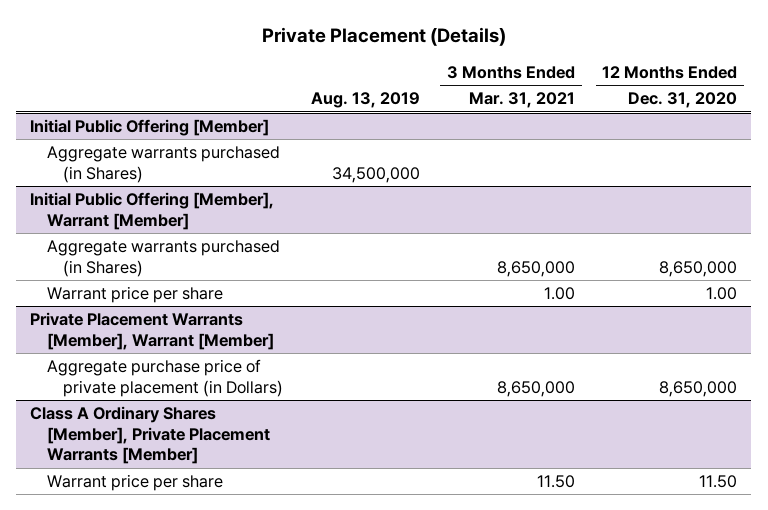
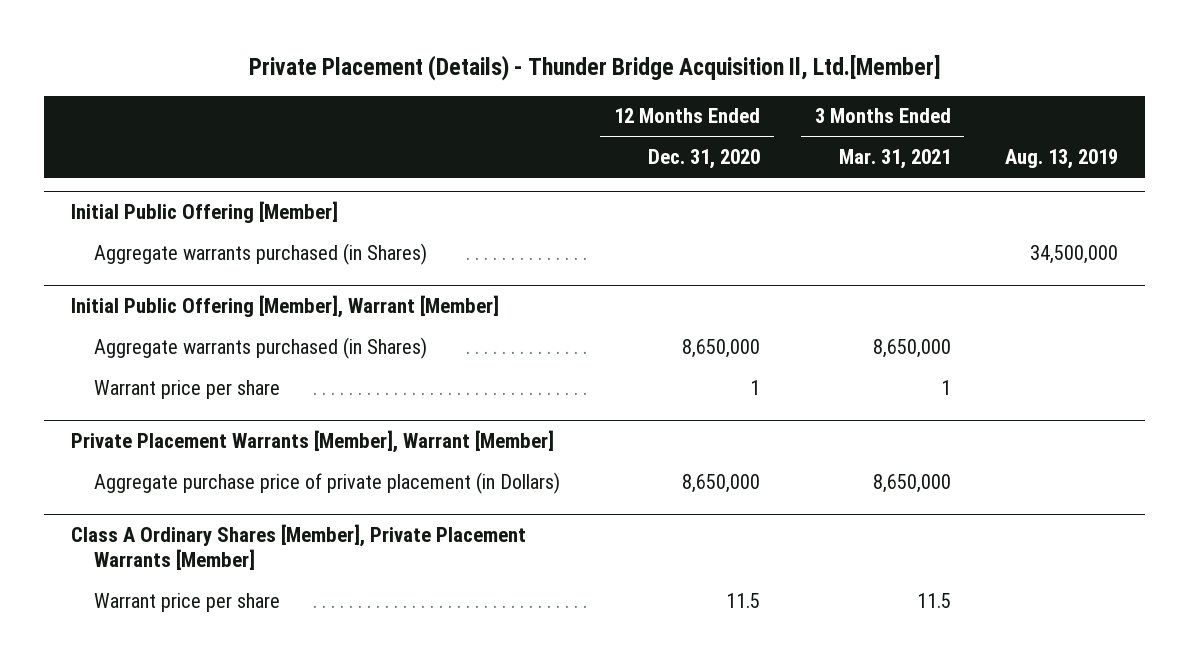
- Private Placement (Details)
+ Private Placement (Details) - Thunder Bridge Acquisition Il, Ltd.[Member]
- | Aug. 13, 2019 | 3 Months Ended Mar. 31, 2021 | 12 Months Ended Dec. 31, 2020
+ | 12 Months Ended Dec. 31, 2020 | 3 Months Ended Mar. 31, 2021 | Aug. 13, 2019
@ Initial Public Offering [Member], Warrant [Member]
- Warrant price per share | | 1.00 | 1.00
+ Warrant price per share | 1 | 1 |
@ Class A Ordinary Shares [Member], Private Placement Warrants [Member]
- Warrant price per share | | 11.50 | 11.50
+ Warrant price per share | 11.5 | 11.5 |

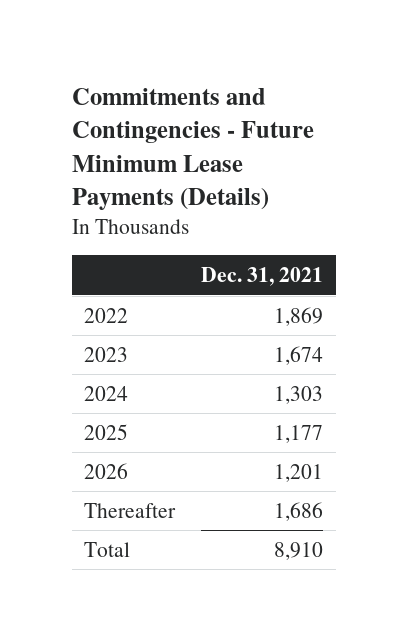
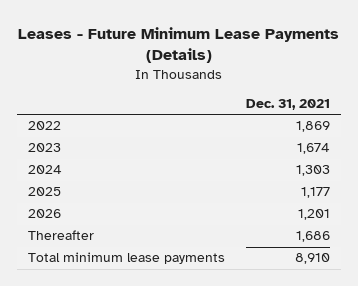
- Commitments and Contingencies - Future Minimum Lease Payments (Details)
+ Leases - Future Minimum Lease Payments (Details)
- Total | 8,910
+ Total minimum lease payments | 8,910

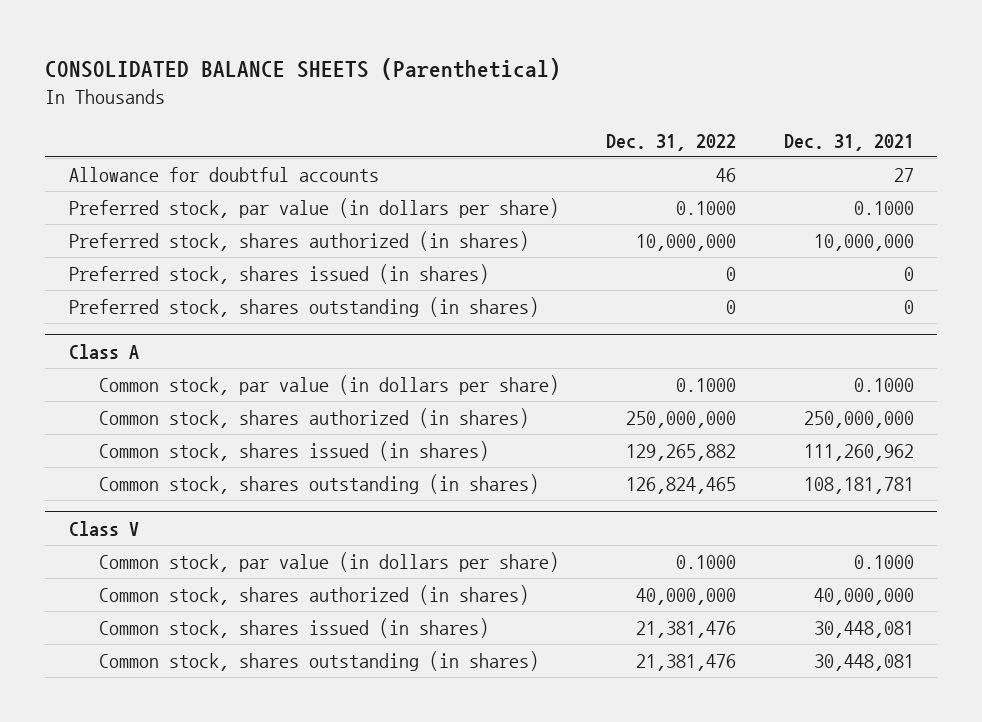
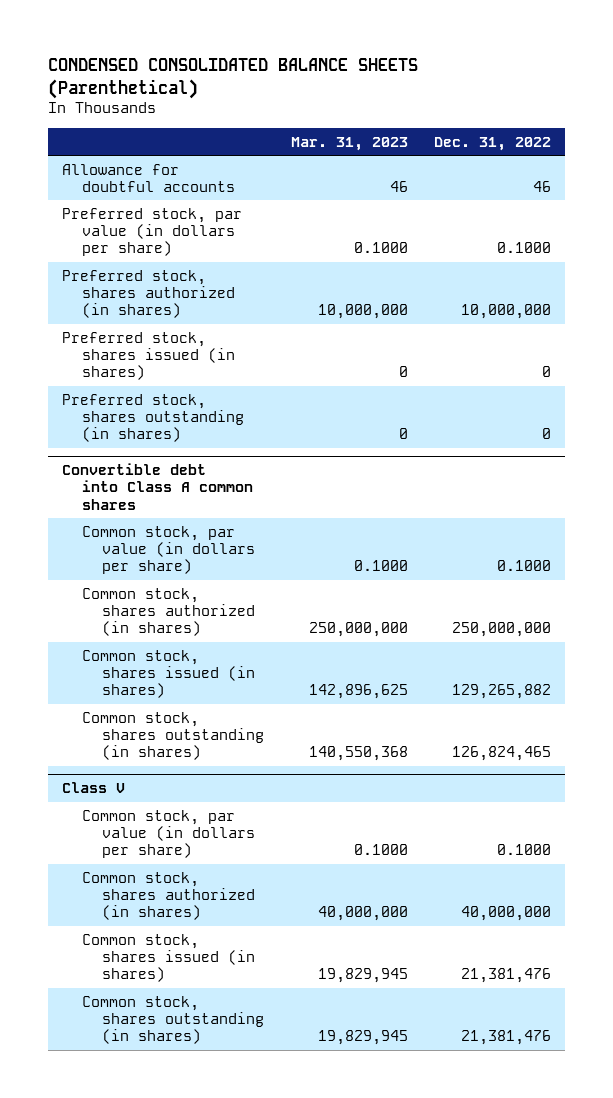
- CONSOLIDATED BALANCE SHEETS (Parenthetical)
+ CONDENSED CONSOLIDATED BALANCE SHEETS (Parenthetical)
- | Dec. 31, 2022 | Dec. 31, 2021
+ | Mar. 31, 2023 | Dec. 31, 2022
- Class A
+ Convertible debt into Class A common shares

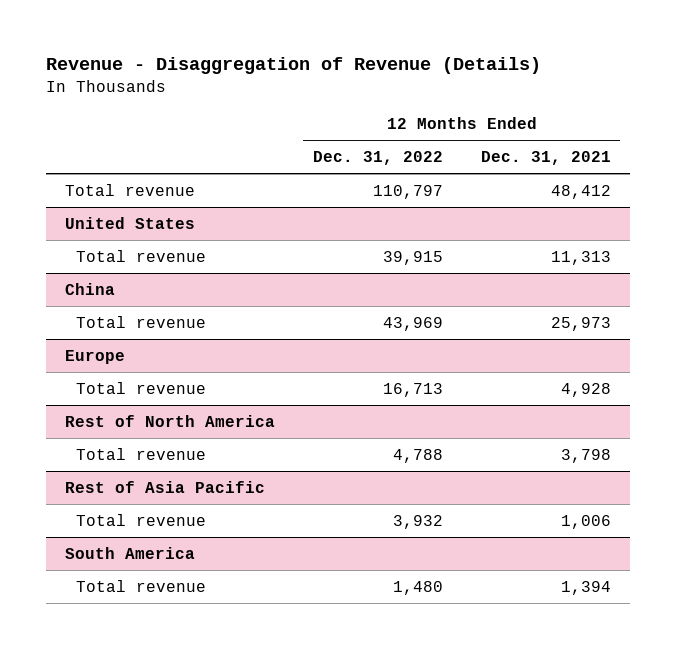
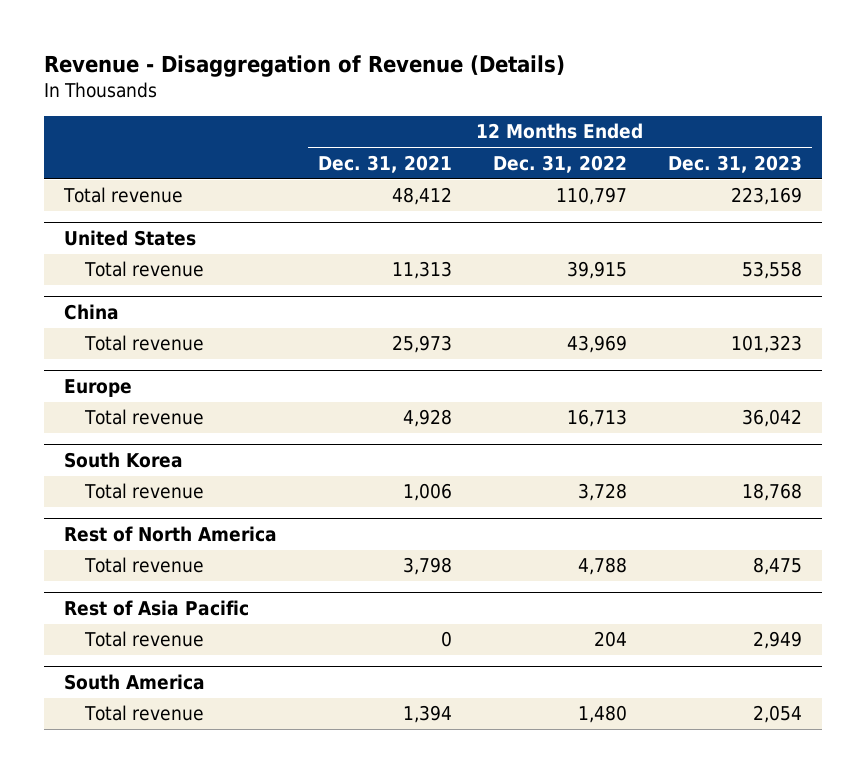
- | 12 Months Ended Dec. 31, 2022 | 12 Months Ended Dec. 31, 2021
+ | 12 Months Ended Dec. 31, 2021 | 12 Months Ended Dec. 31, 2022 | 12 Months Ended Dec. 31, 2023
+ South Korea
+ Total revenue | 1,006 | 3,728 | 18,768
@ Rest of Asia Pacific
- Total revenue | 3,932 | 1,006
+ Total revenue | 0 | 204 | 2,949

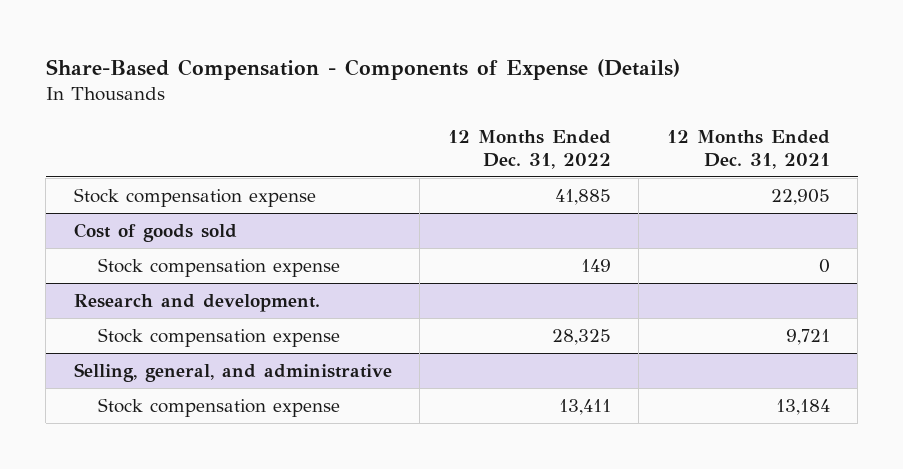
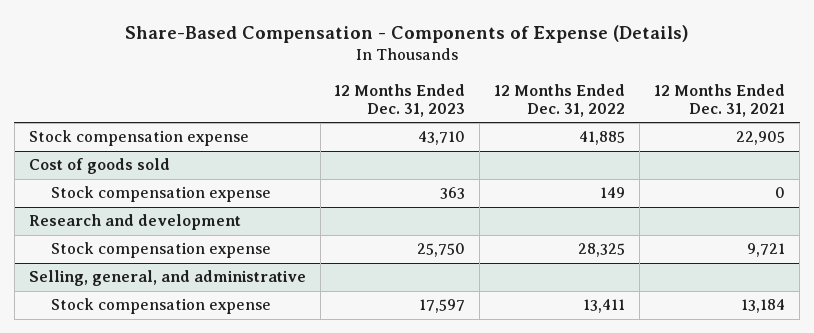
- | 12 Months Ended Dec. 31, 2022 | 12 Months Ended Dec. 31, 2021
+ | 12 Months Ended Dec. 31, 2023 | 12 Months Ended Dec. 31, 2022 | 12 Months Ended Dec. 31, 2021
- Research and development.
+ Research and development

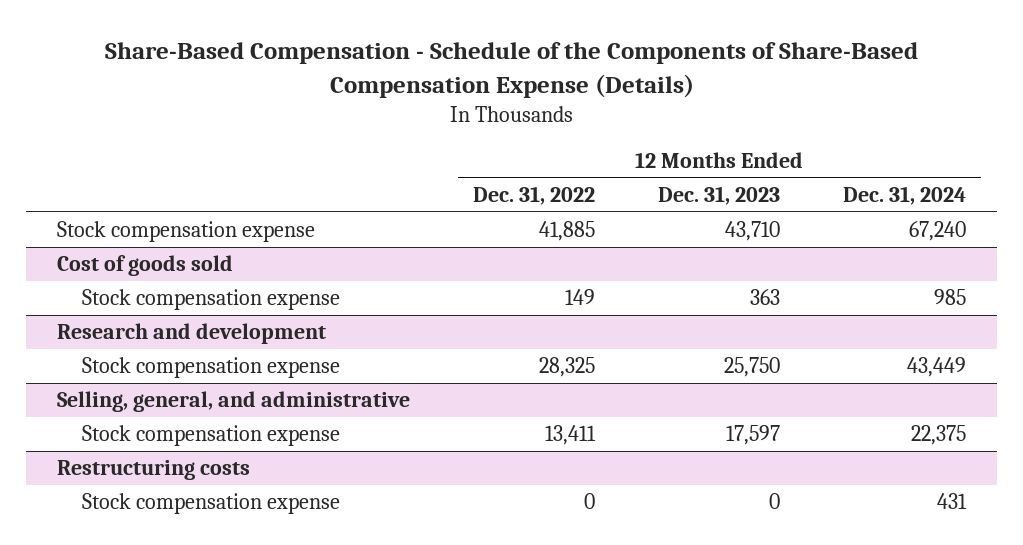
- Share-Based Compensation - Components of Expense (Details)
+ Share-Based Compensation - Schedule of the Components of Share-Based Compensation Expense (Details)
- | 12 Months Ended Dec. 31, 2023 | 12 Months Ended Dec. 31, 2022 | 12 Months Ended Dec. 31, 2021
+ | 12 Months Ended Dec. 31, 2022 | 12 Months Ended Dec. 31, 2023 | 12 Months Ended Dec. 31, 2024
+ Restructuring costs
+ Stock compensation expense | 0 | 0 | 431

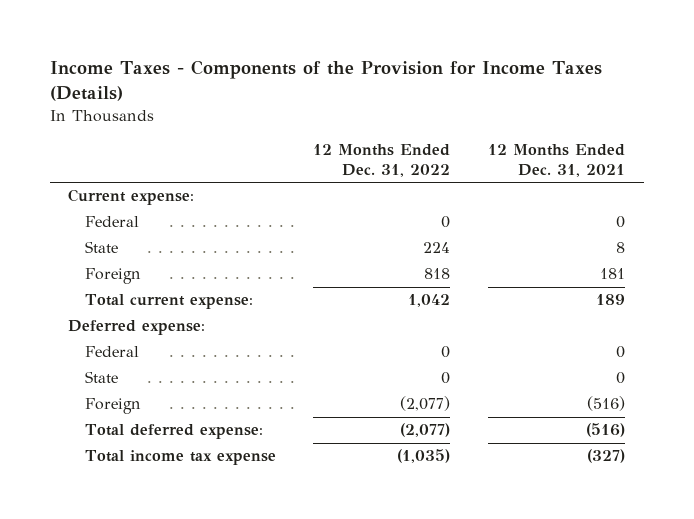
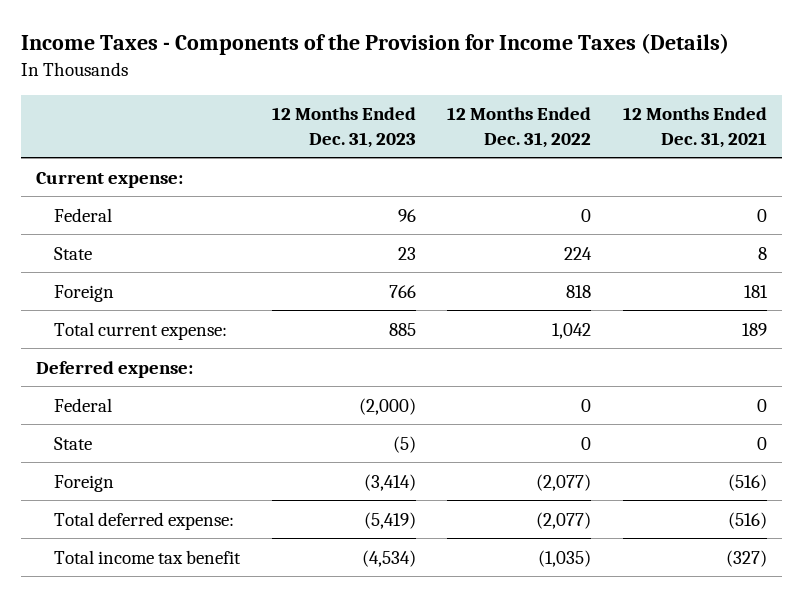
- | 12 Months Ended Dec. 31, 2022 | 12 Months Ended Dec. 31, 2021
+ | 12 Months Ended Dec. 31, 2023 | 12 Months Ended Dec. 31, 2022 | 12 Months Ended Dec. 31, 2021
- Total income tax expense | (1,035) | (327)
+ Total income tax benefit | (4,534) | (1,035) | (327)

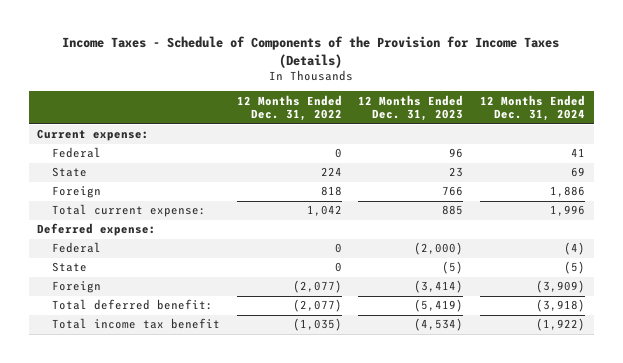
- Income Taxes - Components of the Provision for Income Taxes (Details)
+ Income Taxes - Schedule of Components of the Provision for Income Taxes (Details)
- | 12 Months Ended Dec. 31, 2023 | 12 Months Ended Dec. 31, 2022 | 12 Months Ended Dec. 31, 2021
+ | 12 Months Ended Dec. 31, 2022 | 12 Months Ended Dec. 31, 2023 | 12 Months Ended Dec. 31, 2024
- Total deferred expense: | (5,419) | (2,077) | (516)
+ Total deferred benefit: | (2,077) | (5,419) | (3,918)

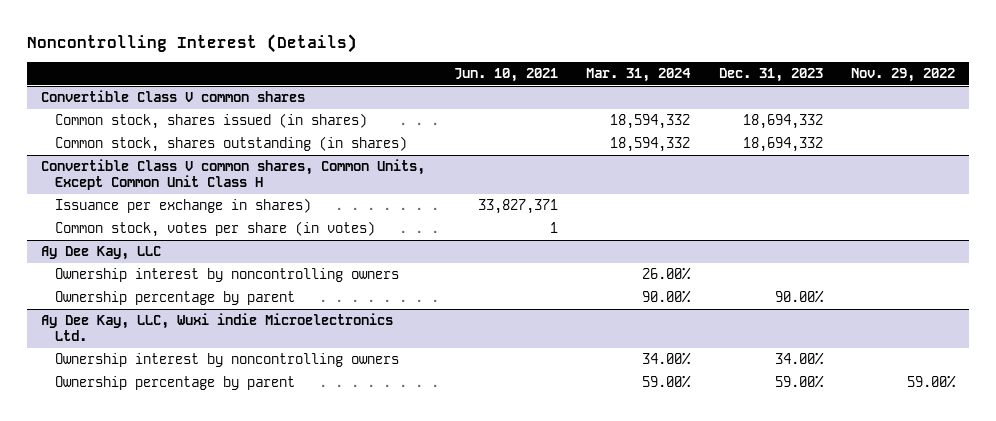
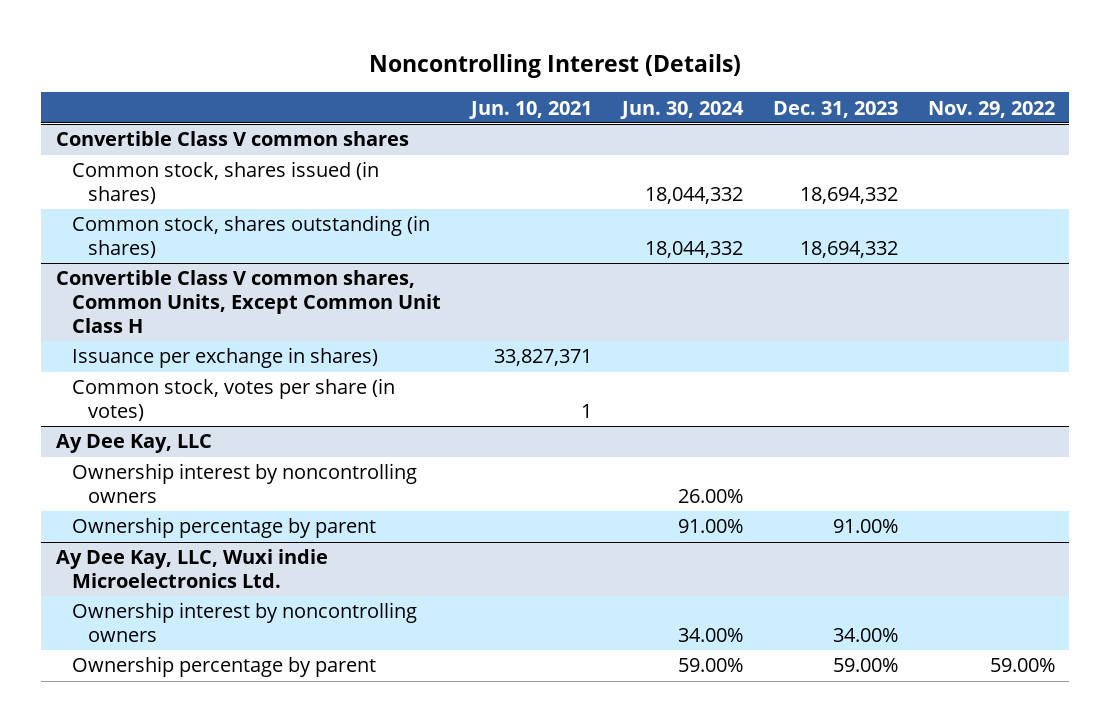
- | Jun. 10, 2021 | Mar. 31, 2024 | Dec. 31, 2023 | Nov. 29, 2022
+ | Jun. 10, 2021 | Jun. 30, 2024 | Dec. 31, 2023 | Nov. 29, 2022
@ Ay Dee Kay, LLC
- Ownership percentage by parent | | 90.00% | 90.00% |
+ Ownership percentage by parent | | 91.00% | 91.00% |

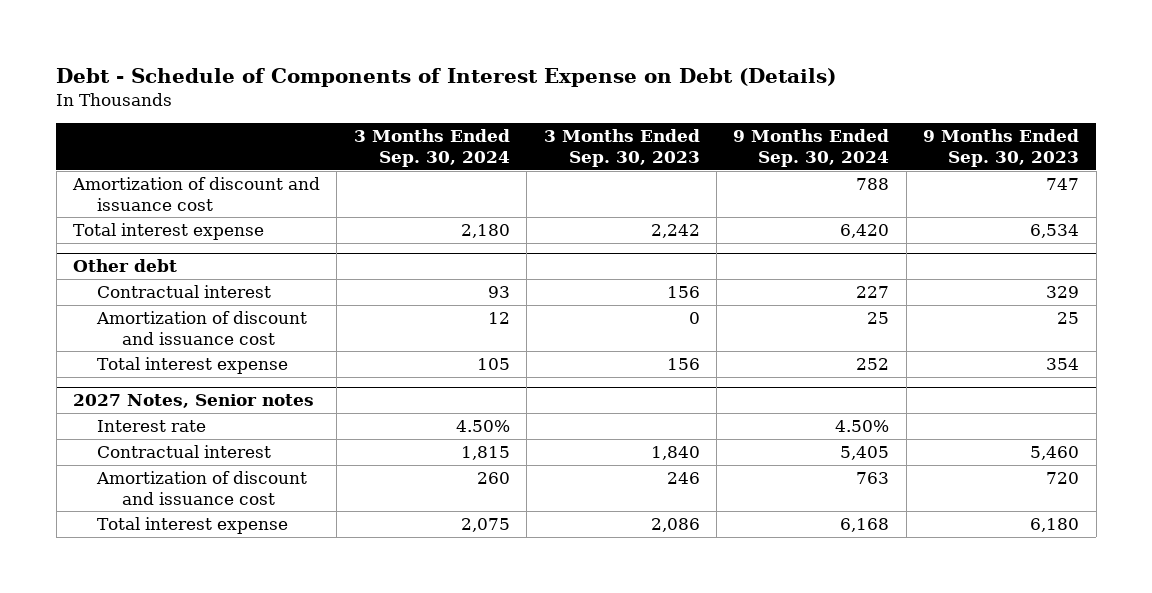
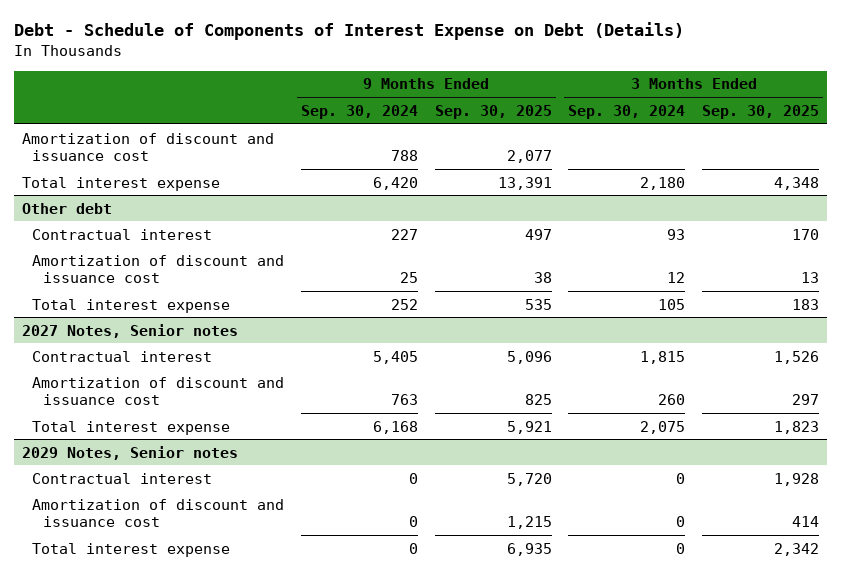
- | 3 Months Ended Sep. 30, 2024 | 3 Months Ended Sep. 30, 2023 | 9 Months Ended Sep. 30, 2024 | 9 Months Ended Sep. 30, 2023
+ | 9 Months Ended Sep. 30, 2024 | 9 Months Ended Sep. 30, 2025 | 3 Months Ended Sep. 30, 2024 | 3 Months Ended Sep. 30, 2025
@ 2027 Notes, Senior notes
- Interest rate | 4.50% | | 4.50% |
+ 2029 Notes, Senior notes
+ Contractual interest | 0 | 5,720 | 0 | 1,928
+ Amortization of discount and issuance cost | 0 | 1,215 | 0 | 414
+ Total interest expense | 0 | 6,935 | 0 | 2,342

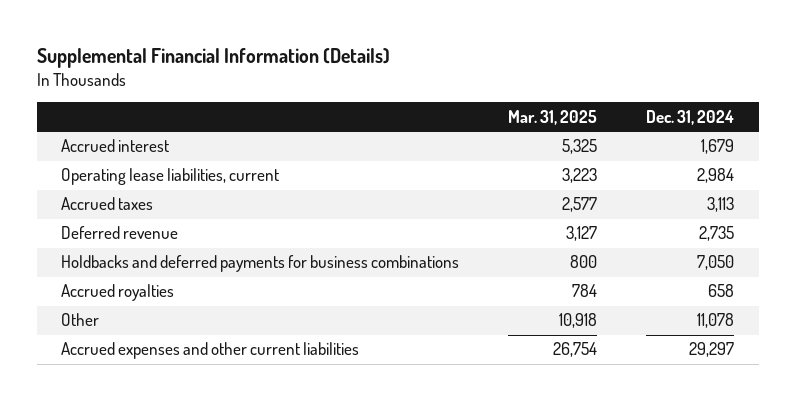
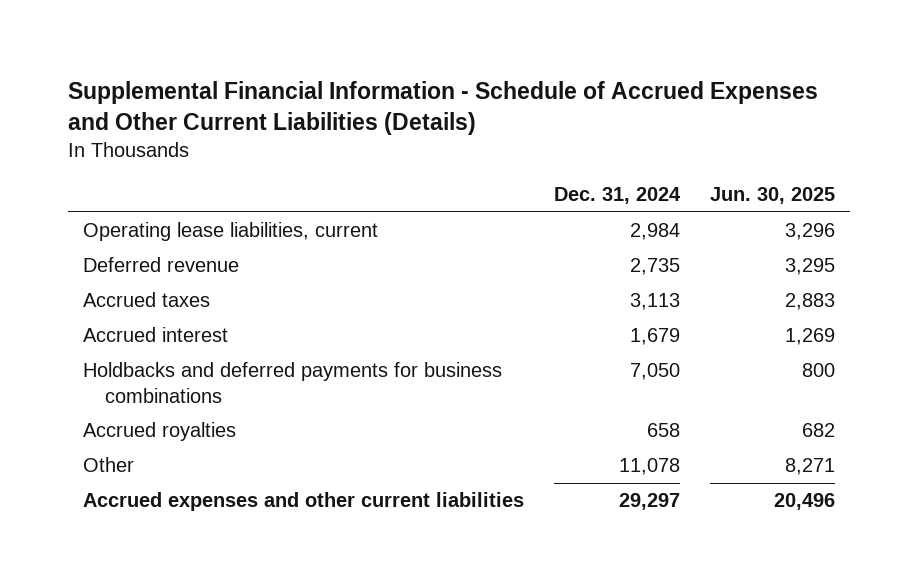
- Supplemental Financial Information (Details)
+ Supplemental Financial Information - Schedule of Accrued Expenses and Other Current Liabilities (Details)
- | Mar. 31, 2025 | Dec. 31, 2024
+ | Dec. 31, 2024 | Jun. 30, 2025
moved down: Accrued taxes | 3,113 | 2,883
moved down: Accrued interest | 1,679 | 1,269

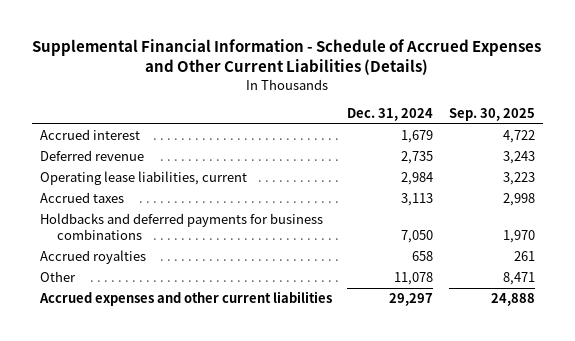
- | Dec. 31, 2024 | Jun. 30, 2025
+ | Dec. 31, 2024 | Sep. 30, 2025
moved up: Accrued interest | 1,679 | 4,722
moved down: Operating lease liabilities, current | 2,984 | 3,223

